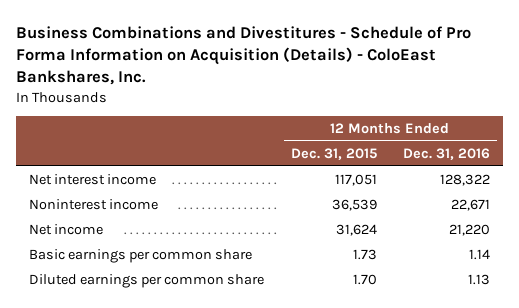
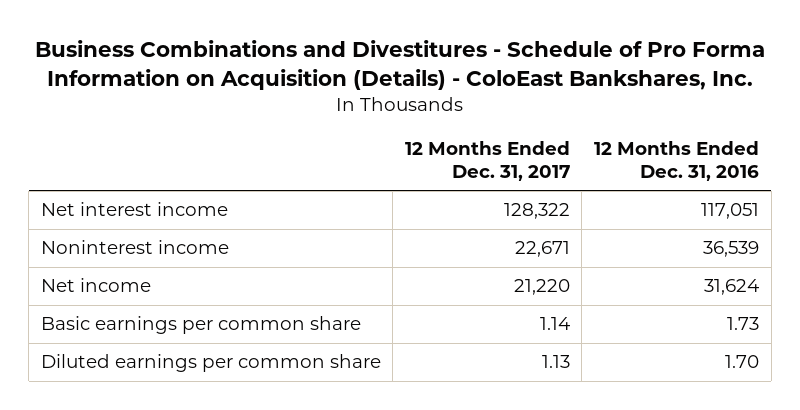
- | 12 Months Ended Dec. 31, 2015 | 12 Months Ended Dec. 31, 2016
+ | 12 Months Ended Dec. 31, 2017 | 12 Months Ended Dec. 31, 2016
- Net interest income | 117,051 | 128,322
- Noninterest income | 36,539 | 22,671
- Net income | 31,624 | 21,220
- Basic earnings per common share | 1.73 | 1.14
- Diluted earnings per common share | 1.70 | 1.13
+ Net interest income | 128,322 | 117,051
+ Noninterest income | 22,671 | 36,539
+ Net income | 21,220 | 31,624
+ Basic earnings per common share | 1.14 | 1.73
+ Diluted earnings per common share | 1.13 | 1.70

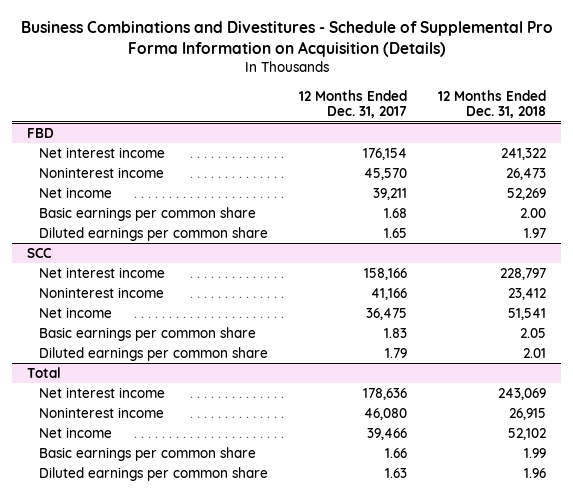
- Business Combinations and Divestitures - Schedule of Pro Forma Information on Acquisition (Details) - ColoEast Bankshares, Inc.
+ Business Combinations and Divestitures - Schedule of Supplemental Pro Forma Information on Acquisition (Details)
- | 12 Months Ended Dec. 31, 2017 | 12 Months Ended Dec. 31, 2016
+ | 12 Months Ended Dec. 31, 2017 | 12 Months Ended Dec. 31, 2018
- Net interest income | 128,322 | 117,051
- Noninterest income | 22,671 | 36,539
- Net income | 21,220 | 31,624
- Basic earnings per common share | 1.14 | 1.73
- Diluted earnings per common share | 1.13 | 1.70
+ FBD
+ Net interest income | 176,154 | 241,322
+ Noninterest income | 45,570 | 26,473
+ Net income | 39,211 | 52,269
+ Basic earnings per common share | 1.68 | 2.00
+ Diluted earnings per common share | 1.65 | 1.97
+ SCC
+ Net interest income | 158,166 | 228,797
+ Noninterest income | 41,166 | 23,412
+ Net income | 36,475 | 51,541
+ Basic earnings per common share | 1.83 | 2.05
+ Diluted earnings per common share | 1.79 | 2.01
+ Total
+ Net interest income | 178,636 | 243,069
+ Noninterest income | 46,080 | 26,915
+ Net income | 39,466 | 52,102
+ Basic earnings per common share | 1.66 | 1.99
+ Diluted earnings per common share | 1.63 | 1.96

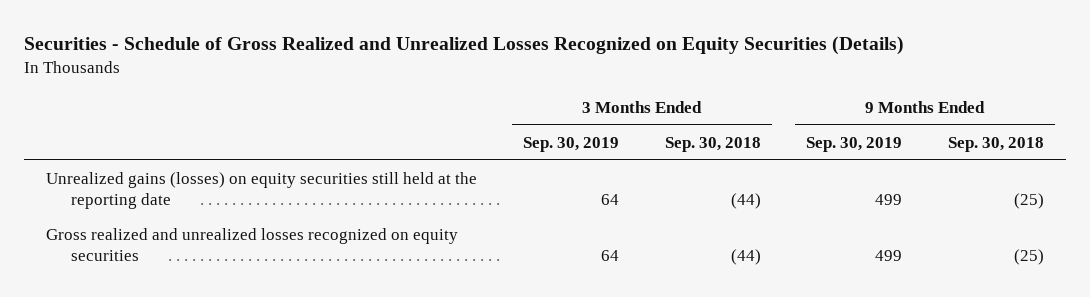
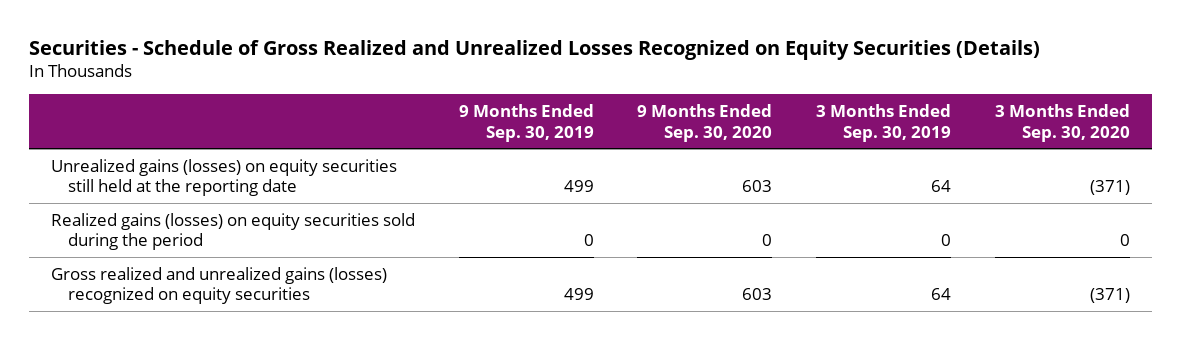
- | 3 Months Ended Sep. 30, 2019 | 3 Months Ended Sep. 30, 2018 | 9 Months Ended Sep. 30, 2019 | 9 Months Ended Sep. 30, 2018
+ | 9 Months Ended Sep. 30, 2019 | 9 Months Ended Sep. 30, 2020 | 3 Months Ended Sep. 30, 2019 | 3 Months Ended Sep. 30, 2020
- Gross realized and unrealized losses recognized on equity securities | 64 | (44) | 499 | (25)
+ Realized gains (losses) on equity securities sold during the period | 0 | 0 | 0 | 0
+ Gross realized and unrealized gains (losses) recognized on equity securities | 499 | 603 | 64 | (371)

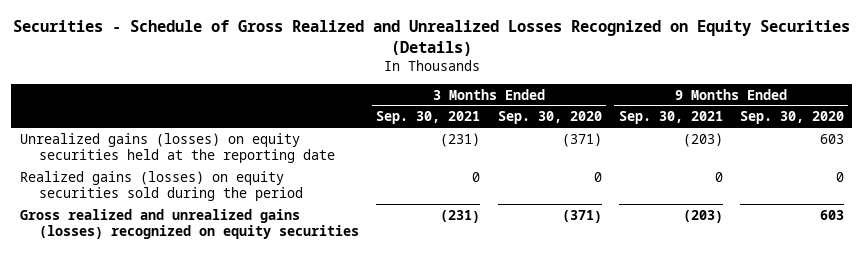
- | 9 Months Ended Sep. 30, 2019 | 9 Months Ended Sep. 30, 2020 | 3 Months Ended Sep. 30, 2019 | 3 Months Ended Sep. 30, 2020
+ | 3 Months Ended Sep. 30, 2021 | 3 Months Ended Sep. 30, 2020 | 9 Months Ended Sep. 30, 2021 | 9 Months Ended Sep. 30, 2020
- Unrealized gains (losses) on equity securities still held at the reporting date | 499 | 603 | 64 | (371)
+ Unrealized gains (losses) on equity securities held at the reporting date | (231) | (371) | (203) | 603

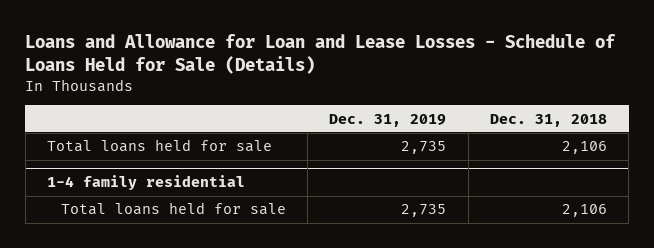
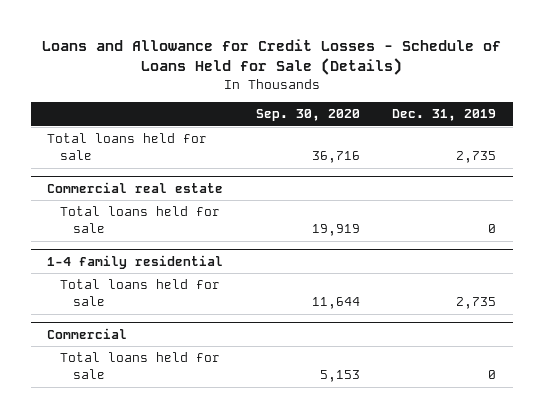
- Loans and Allowance for Loan and Lease Losses - Schedule of Loans Held for Sale (Details)
+ Loans and Allowance for Credit Losses - Schedule of Loans Held for Sale (Details)
- | Dec. 31, 2019 | Dec. 31, 2018
+ | Sep. 30, 2020 | Dec. 31, 2019
+ Commercial real estate
+ Total loans held for sale | 19,919 | 0
+ Commercial
+ Total loans held for sale | 5,153 | 0

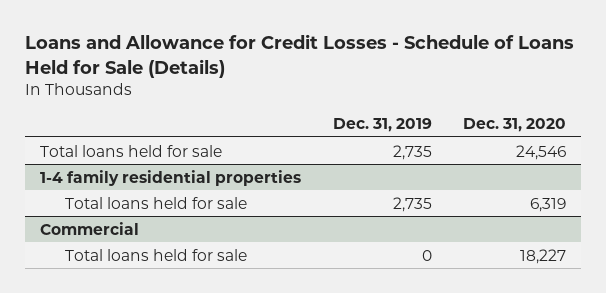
- | Sep. 30, 2020 | Dec. 31, 2019
+ | Dec. 31, 2019 | Dec. 31, 2020
- Commercial real estate
- Total loans held for sale | 19,919 | 0
- 1-4 family residential
+ 1-4 family residential properties

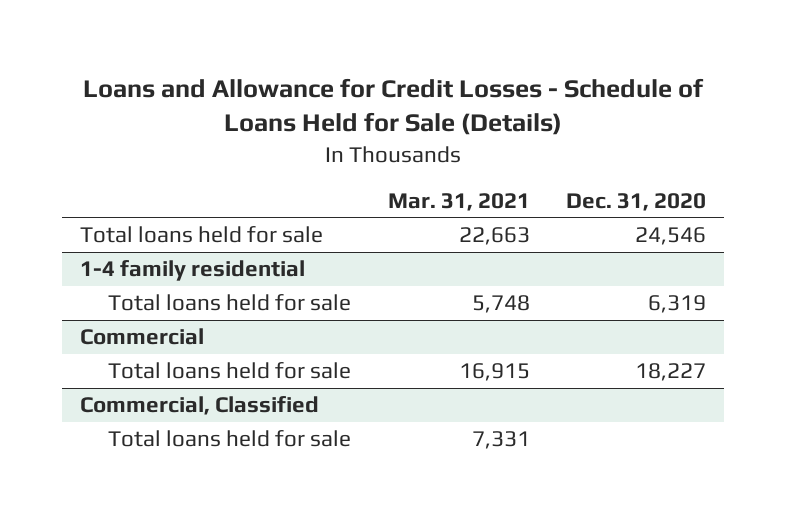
- | Dec. 31, 2019 | Dec. 31, 2020
+ | Mar. 31, 2021 | Dec. 31, 2020
- 1-4 family residential properties
+ 1-4 family residential
+ Commercial, Classified
+ Total loans held for sale | 7,331 |

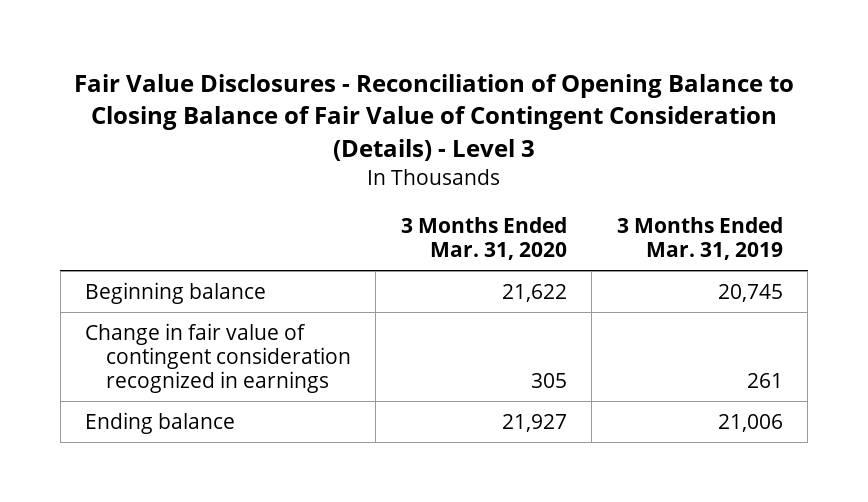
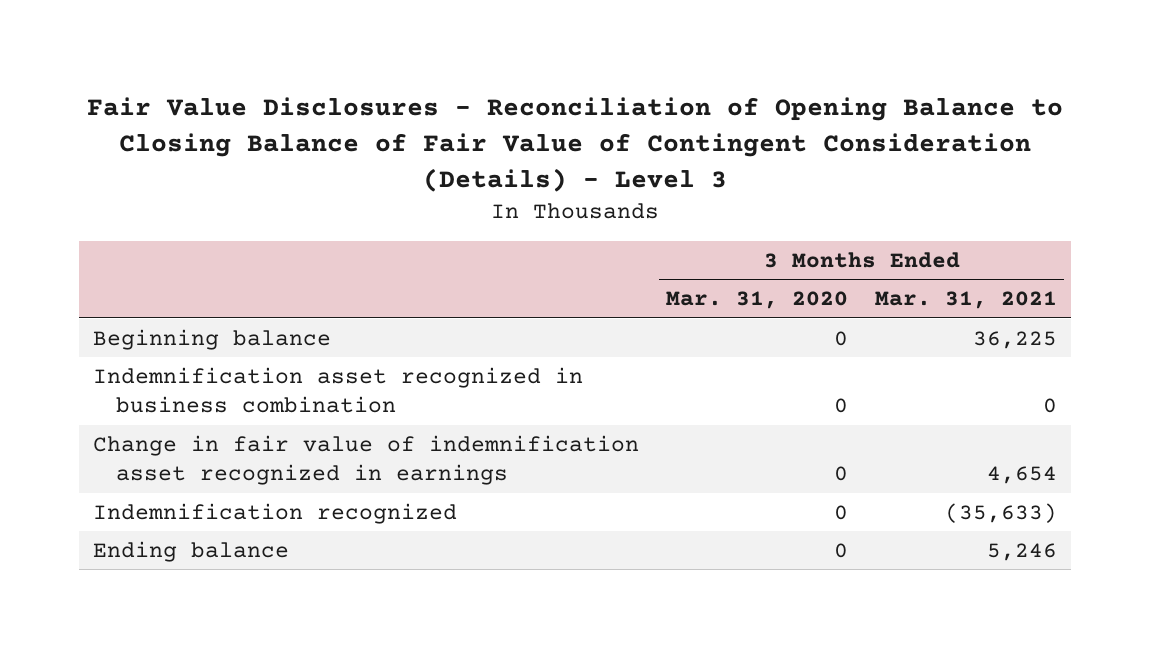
- | 3 Months Ended Mar. 31, 2020 | 3 Months Ended Mar. 31, 2019
+ | 3 Months Ended Mar. 31, 2020 | 3 Months Ended Mar. 31, 2021
- Beginning balance | 21,622 | 20,745
- Change in fair value of contingent consideration recognized in earnings | 305 | 261
- Ending balance | 21,927 | 21,006
+ Beginning balance | 0 | 36,225
+ Indemnification asset recognized in business combination | 0 | 0
+ Change in fair value of indemnification asset recognized in earnings | 0 | 4,654
+ Indemnification recognized | 0 | (35,633)
+ Ending balance | 0 | 5,246

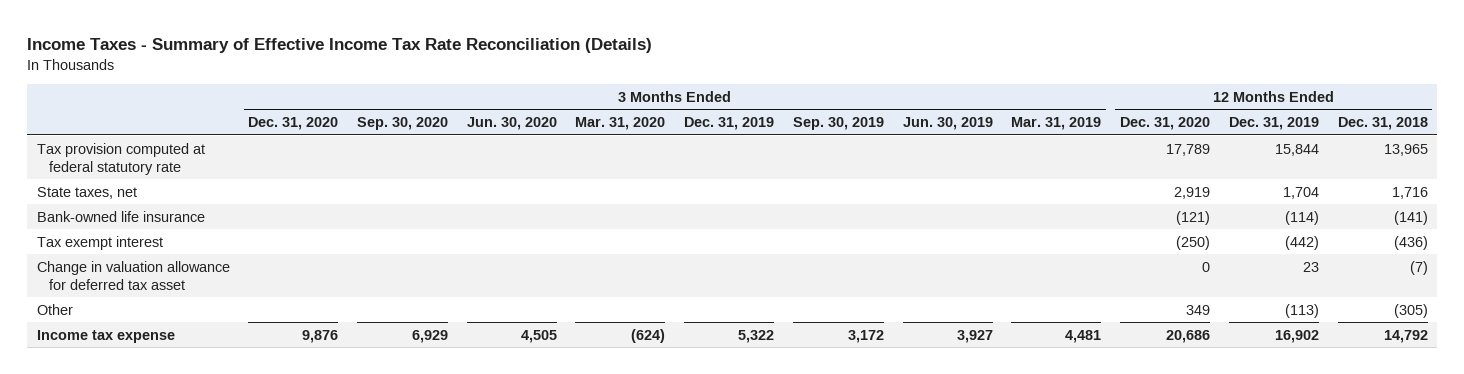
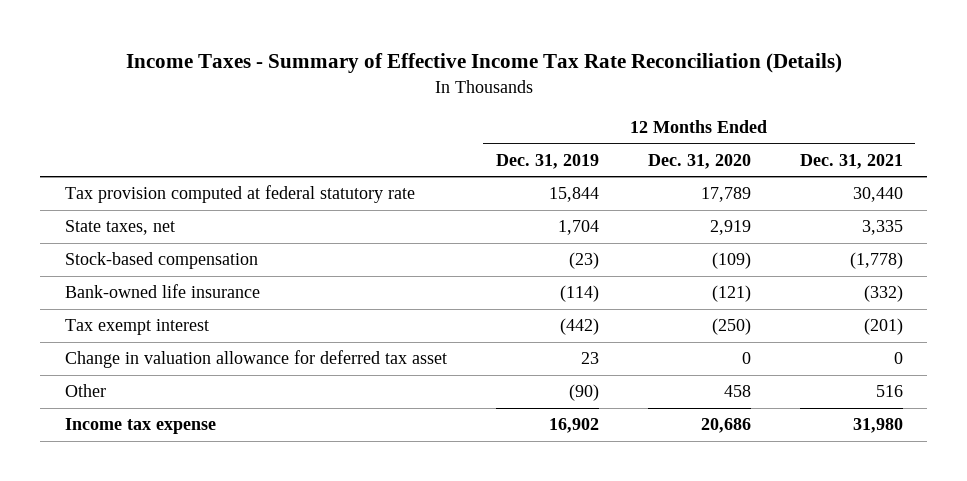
- | 3 Months Ended Dec. 31, 2020 | 3 Months Ended Sep. 30, 2020 | 3 Months Ended Jun. 30, 2020 | 3 Months Ended Mar. 31, 2020 | 3 Months Ended Dec. 31, 2019 | 3 Months Ended Sep. 30, 2019 | 3 Months Ended Jun. 30, 2019 | 3 Months Ended Mar. 31, 2019 | 12 Months Ended Dec. 31, 2020 | 12 Months Ended Dec. 31, 2019 | 12 Months Ended Dec. 31, 2018
+ | 12 Months Ended Dec. 31, 2019 | 12 Months Ended Dec. 31, 2020 | 12 Months Ended Dec. 31, 2021
+ Stock-based compensation | (23) | (109) | (1,778)
- Other | | | | | | | | | 349 | (113) | (305)
+ Other | (90) | 458 | 516

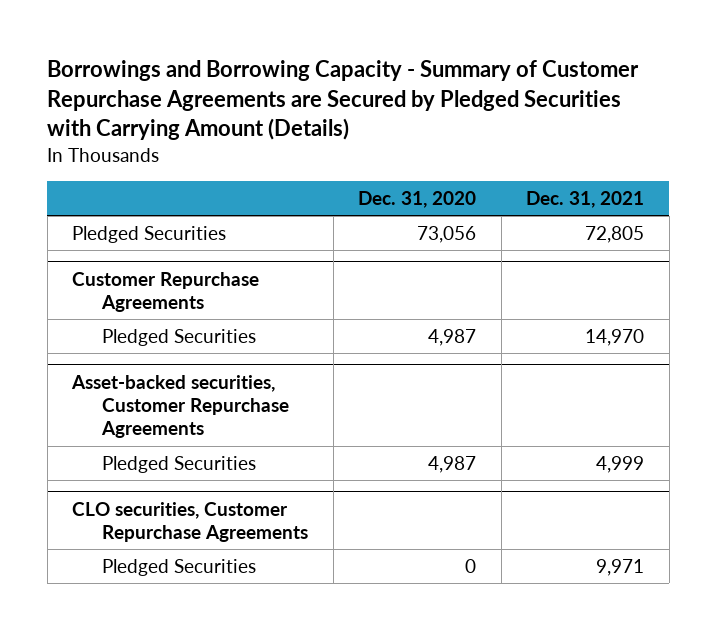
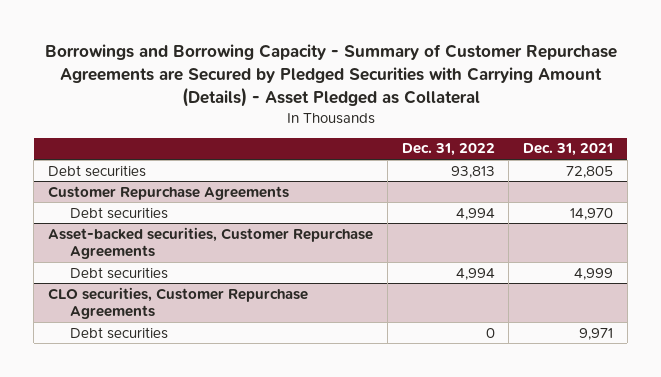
- Borrowings and Borrowing Capacity - Summary of Customer Repurchase Agreements are Secured by Pledged Securities with Carrying Amount (Details)
+ Borrowings and Borrowing Capacity - Summary of Customer Repurchase Agreements are Secured by Pledged Securities with Carrying Amount (Details) - Asset Pledged as Collateral
- | Dec. 31, 2020 | Dec. 31, 2021
+ | Dec. 31, 2022 | Dec. 31, 2021
- Pledged Securities | 73,056 | 72,805
+ Debt securities | 93,813 | 72,805
@ Customer Repurchase Agreements
- Pledged Securities | 4,987 | 14,970
+ Debt securities | 4,994 | 14,970
@ Asset-backed securities, Customer Repurchase Agreements
- Pledged Securities | 4,987 | 4,999
+ Debt securities | 4,994 | 4,999
@ CLO securities, Customer Repurchase Agreements
- Pledged Securities | 0 | 9,971
+ Debt securities | 0 | 9,971

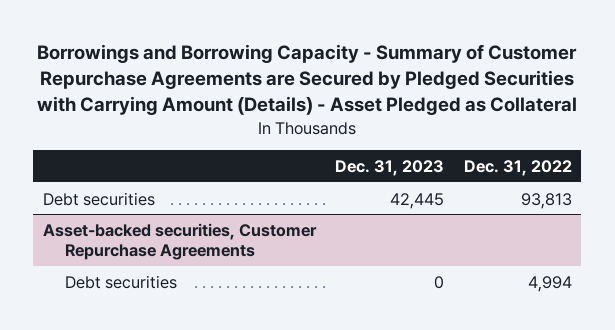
- | Dec. 31, 2022 | Dec. 31, 2021
+ | Dec. 31, 2023 | Dec. 31, 2022
- Customer Repurchase Agreements
- Debt securities | 4,994 | 14,970
- CLO securities, Customer Repurchase Agreements
- Debt securities | 0 | 9,971

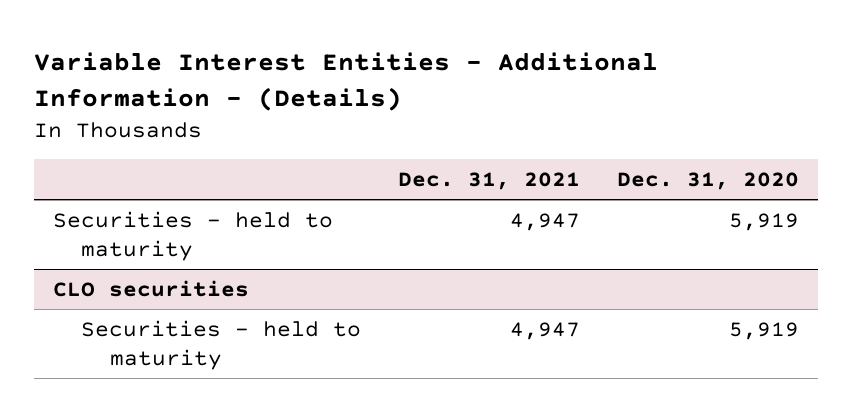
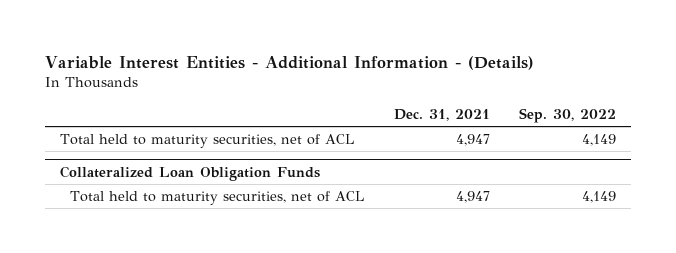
- | Dec. 31, 2021 | Dec. 31, 2020
+ | Dec. 31, 2021 | Sep. 30, 2022
- Securities - held to maturity | 4,947 | 5,919
- CLO securities
- Securities - held to maturity | 4,947 | 5,919
+ Total held to maturity securities, net of ACL | 4,947 | 4,149
+ Collateralized Loan Obligation Funds
+ Total held to maturity securities, net of ACL | 4,947 | 4,149

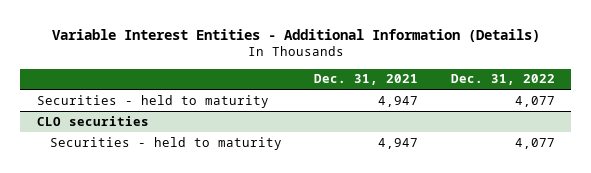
- Variable Interest Entities - Additional Information - (Details)
+ Variable Interest Entities - Additional Information (Details)
- | Dec. 31, 2021 | Sep. 30, 2022
+ | Dec. 31, 2021 | Dec. 31, 2022
- Total held to maturity securities, net of ACL | 4,947 | 4,149
- Collateralized Loan Obligation Funds
- Total held to maturity securities, net of ACL | 4,947 | 4,149
+ Securities - held to maturity | 4,947 | 4,077
+ CLO securities
+ Securities - held to maturity | 4,947 | 4,077

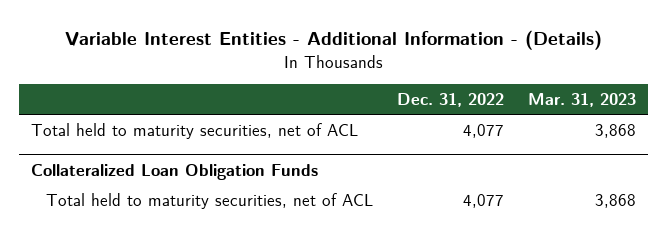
- Variable Interest Entities - Additional Information (Details)
+ Variable Interest Entities - Additional Information - (Details)
- | Dec. 31, 2021 | Dec. 31, 2022
+ | Dec. 31, 2022 | Mar. 31, 2023
- Securities - held to maturity | 4,947 | 4,077
- CLO securities
- Securities - held to maturity | 4,947 | 4,077
+ Total held to maturity securities, net of ACL | 4,077 | 3,868
+ Collateralized Loan Obligation Funds
+ Total held to maturity securities, net of ACL | 4,077 | 3,868

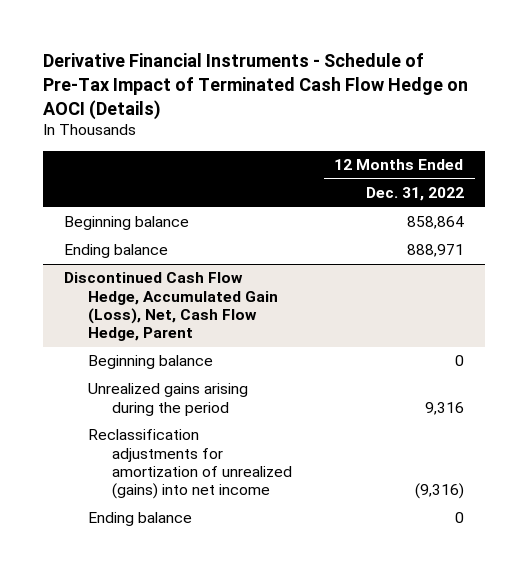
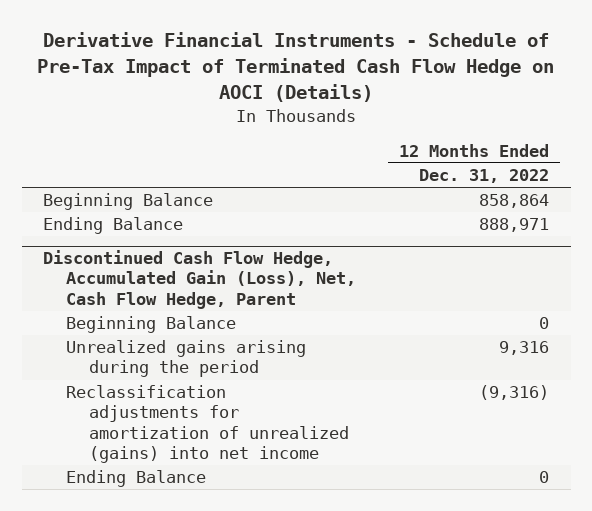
- Beginning balance | 858,864
- Ending balance | 888,971
+ Beginning Balance | 858,864
+ Ending Balance | 888,971
@ Discontinued Cash Flow Hedge, Accumulated Gain (Loss), Net, Cash Flow Hedge, Parent
- Beginning balance | 0
+ Beginning Balance | 0
- Ending balance | 0
+ Ending Balance | 0

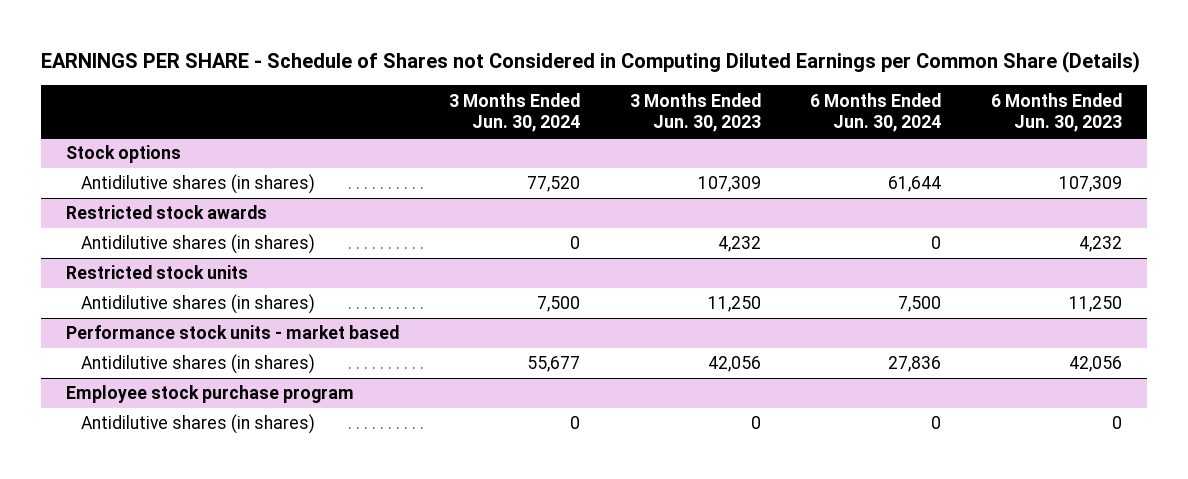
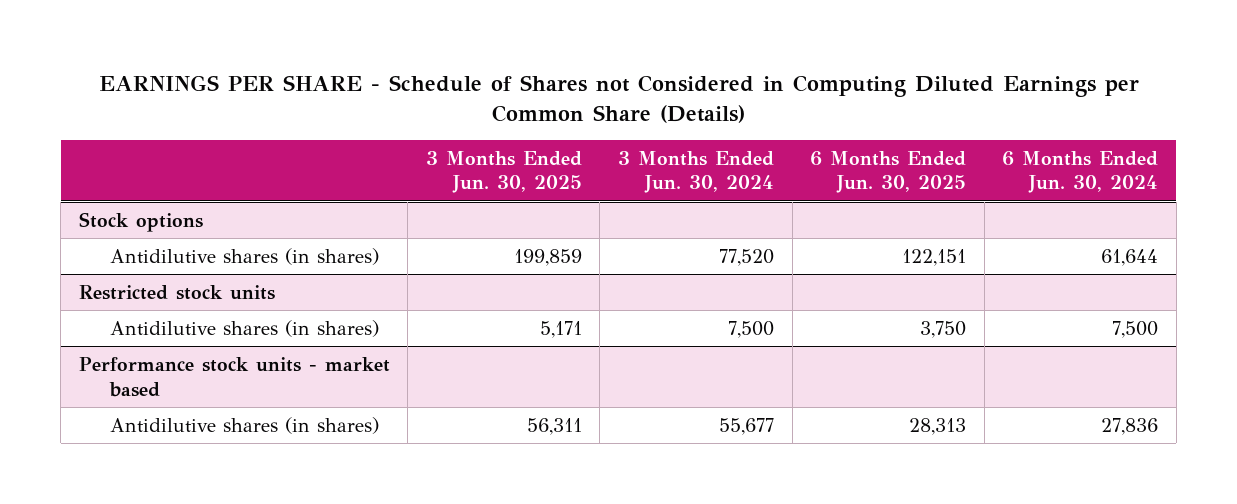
- | 3 Months Ended Jun. 30, 2024 | 3 Months Ended Jun. 30, 2023 | 6 Months Ended Jun. 30, 2024 | 6 Months Ended Jun. 30, 2023
+ | 3 Months Ended Jun. 30, 2025 | 3 Months Ended Jun. 30, 2024 | 6 Months Ended Jun. 30, 2025 | 6 Months Ended Jun. 30, 2024
- Restricted stock awards
- Antidilutive shares (in shares) | 0 | 4,232 | 0 | 4,232
- Employee stock purchase program
- Antidilutive shares (in shares) | 0 | 0 | 0 | 0

